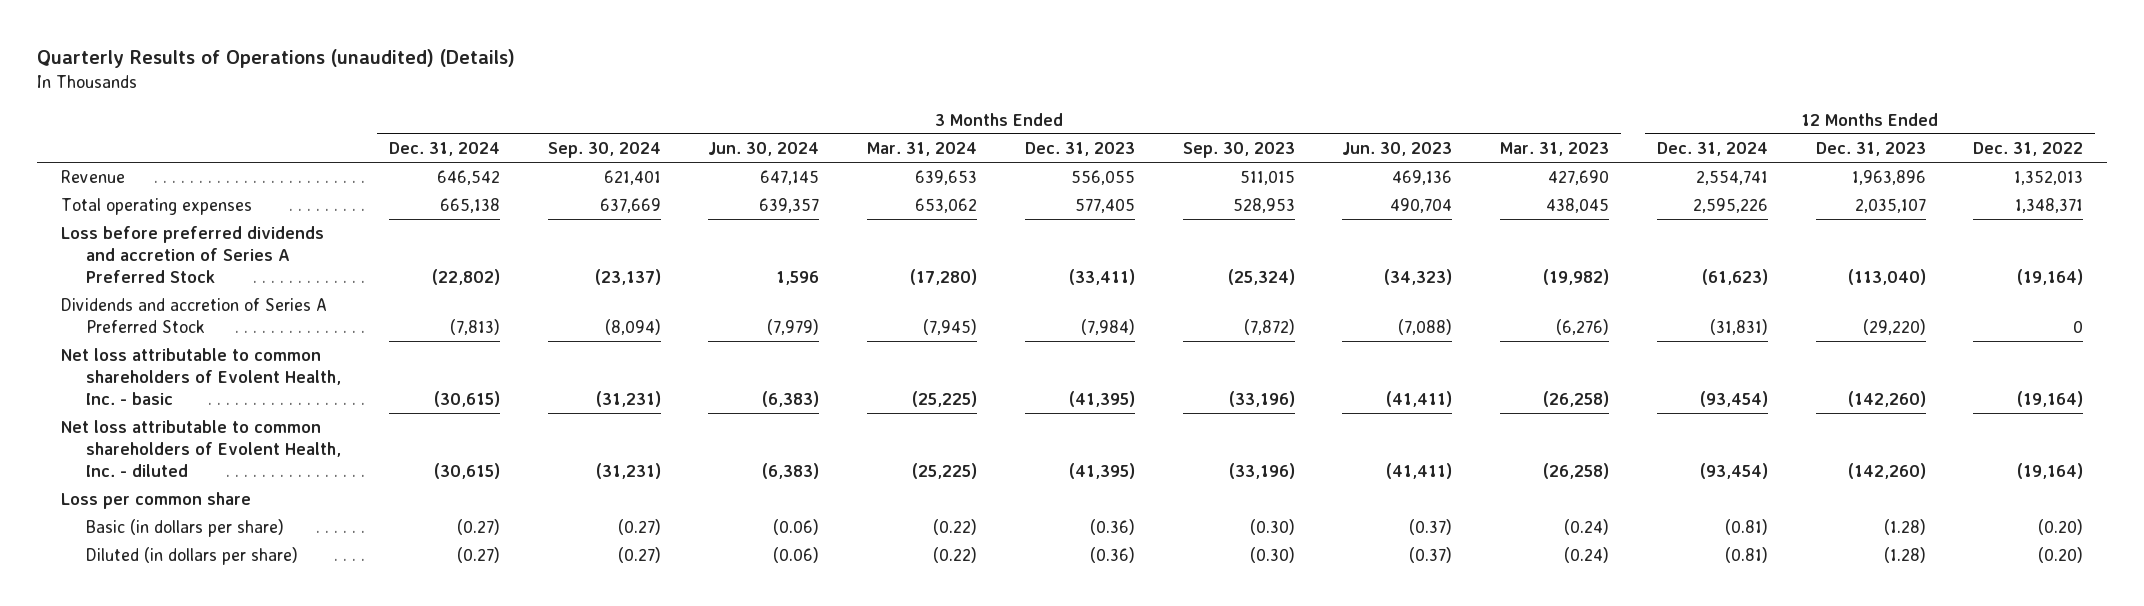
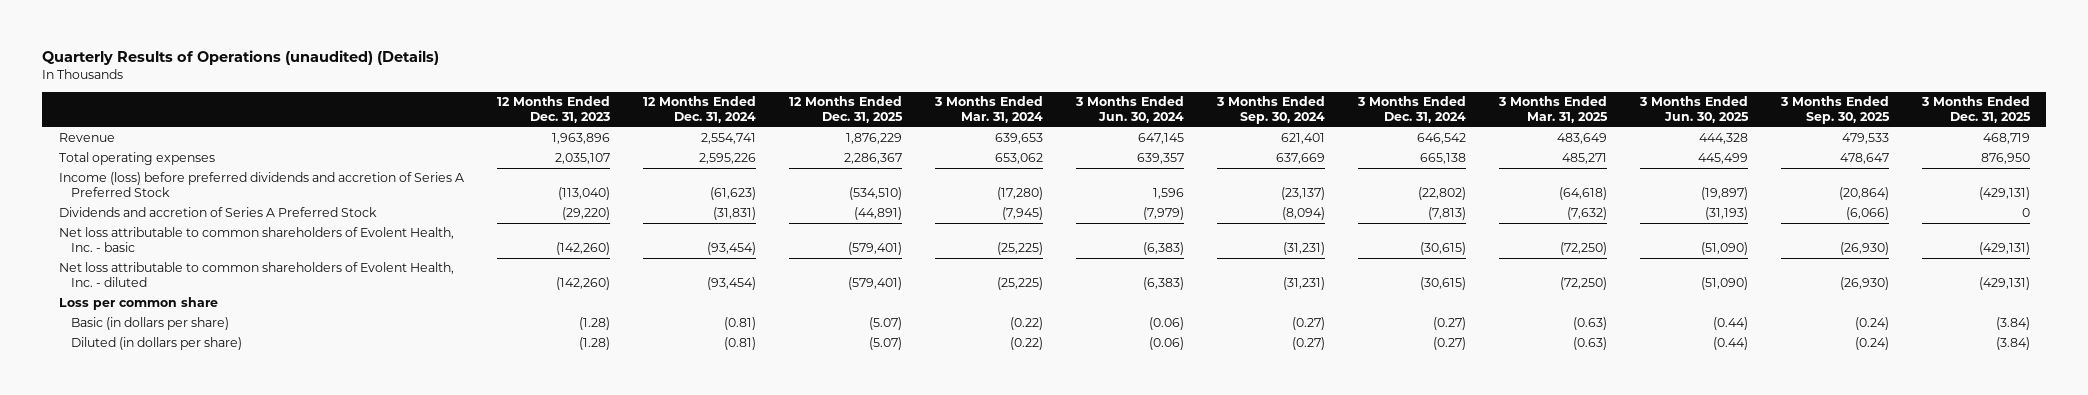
- | 3 Months Ended Dec. 31, 2024 | 3 Months Ended Sep. 30, 2024 | 3 Months Ended Jun. 30, 2024 | 3 Months Ended Mar. 31, 2024 | 3 Months Ended Dec. 31, 2023 | 3 Months Ended Sep. 30, 2023 | 3 Months Ended Jun. 30, 2023 | 3 Months Ended Mar. 31, 2023 | 12 Months Ended Dec. 31, 2024 | 12 Months Ended Dec. 31, 2023 | 12 Months Ended Dec. 31, 2022
+ | 12 Months Ended Dec. 31, 2023 | 12 Months Ended Dec. 31, 2024 | 12 Months Ended Dec. 31, 2025 | 3 Months Ended Mar. 31, 2024 | 3 Months Ended Jun. 30, 2024 | 3 Months Ended Sep. 30, 2024 | 3 Months Ended Dec. 31, 2024 | 3 Months Ended Mar. 31, 2025 | 3 Months Ended Jun. 30, 2025 | 3 Months Ended Sep. 30, 2025 | 3 Months Ended Dec. 31, 2025
- Loss before preferred dividends and accretion of Series A Preferred Stock | (22,802) | (23,137) | 1,596 | (17,280) | (33,411) | (25,324) | (34,323) | (19,982) | (61,623) | (113,040) | (19,164)
+ Income (loss) before preferred dividends and accretion of Series A Preferred Stock | (113,040) | (61,623) | (534,510) | (17,280) | 1,596 | (23,137) | (22,802) | (64,618) | (19,897) | (20,864) | (429,131)

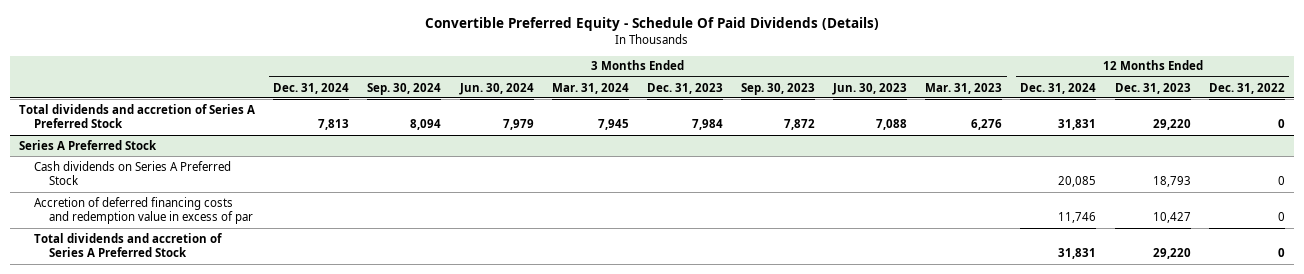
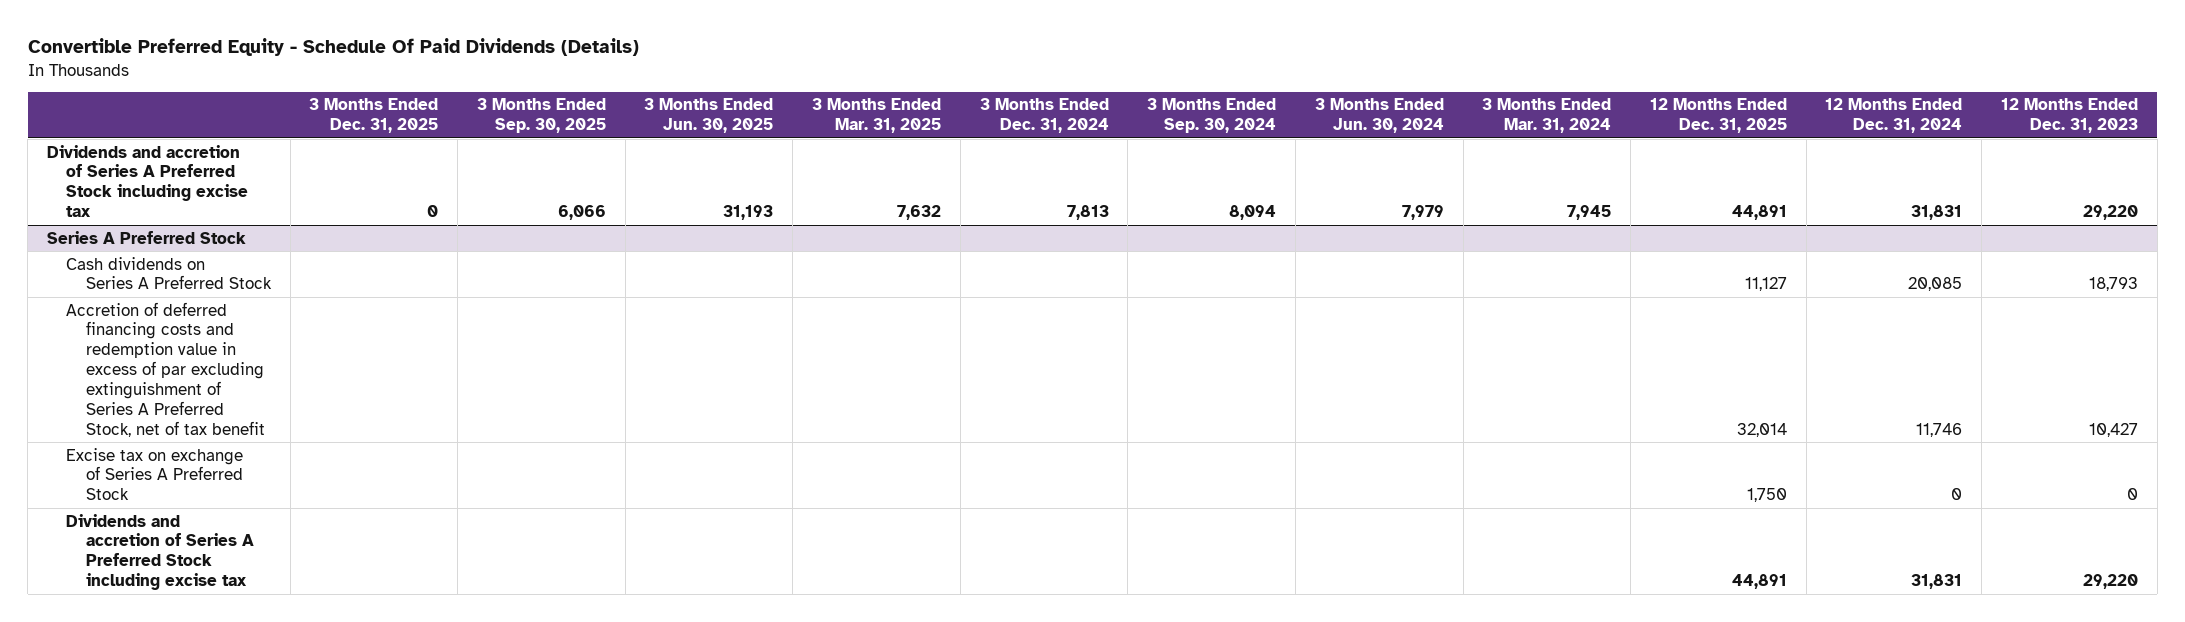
- | 3 Months Ended Dec. 31, 2024 | 3 Months Ended Sep. 30, 2024 | 3 Months Ended Jun. 30, 2024 | 3 Months Ended Mar. 31, 2024 | 3 Months Ended Dec. 31, 2023 | 3 Months Ended Sep. 30, 2023 | 3 Months Ended Jun. 30, 2023 | 3 Months Ended Mar. 31, 2023 | 12 Months Ended Dec. 31, 2024 | 12 Months Ended Dec. 31, 2023 | 12 Months Ended Dec. 31, 2022
+ | 3 Months Ended Dec. 31, 2025 | 3 Months Ended Sep. 30, 2025 | 3 Months Ended Jun. 30, 2025 | 3 Months Ended Mar. 31, 2025 | 3 Months Ended Dec. 31, 2024 | 3 Months Ended Sep. 30, 2024 | 3 Months Ended Jun. 30, 2024 | 3 Months Ended Mar. 31, 2024 | 12 Months Ended Dec. 31, 2025 | 12 Months Ended Dec. 31, 2024 | 12 Months Ended Dec. 31, 2023
- Total dividends and accretion of Series A Preferred Stock | 7,813 | 8,094 | 7,979 | 7,945 | 7,984 | 7,872 | 7,088 | 6,276 | 31,831 | 29,220 | 0
+ Dividends and accretion of Series A Preferred Stock including excise tax | 0 | 6,066 | 31,193 | 7,632 | 7,813 | 8,094 | 7,979 | 7,945 | 44,891 | 31,831 | 29,220
@ Series A Preferred Stock
- Accretion of deferred financing costs and redemption value in excess of par | | | | | | | | | 11,746 | 10,427 | 0
- Total dividends and accretion of Series A Preferred Stock | | | | | | | | | 31,831 | 29,220 | 0
+ Accretion of deferred financing costs and redemption value in excess of par excluding extinguishment of Series A Preferred Stock, net of tax benefit | | | | | | | | | 32,014 | 11,746 | 10,427
+ Excise tax on exchange of Series A Preferred Stock | | | | | | | | | 1,750 | 0 | 0
+ Dividends and accretion of Series A Preferred Stock including excise tax | | | | | | | | | 44,891 | 31,831 | 29,220

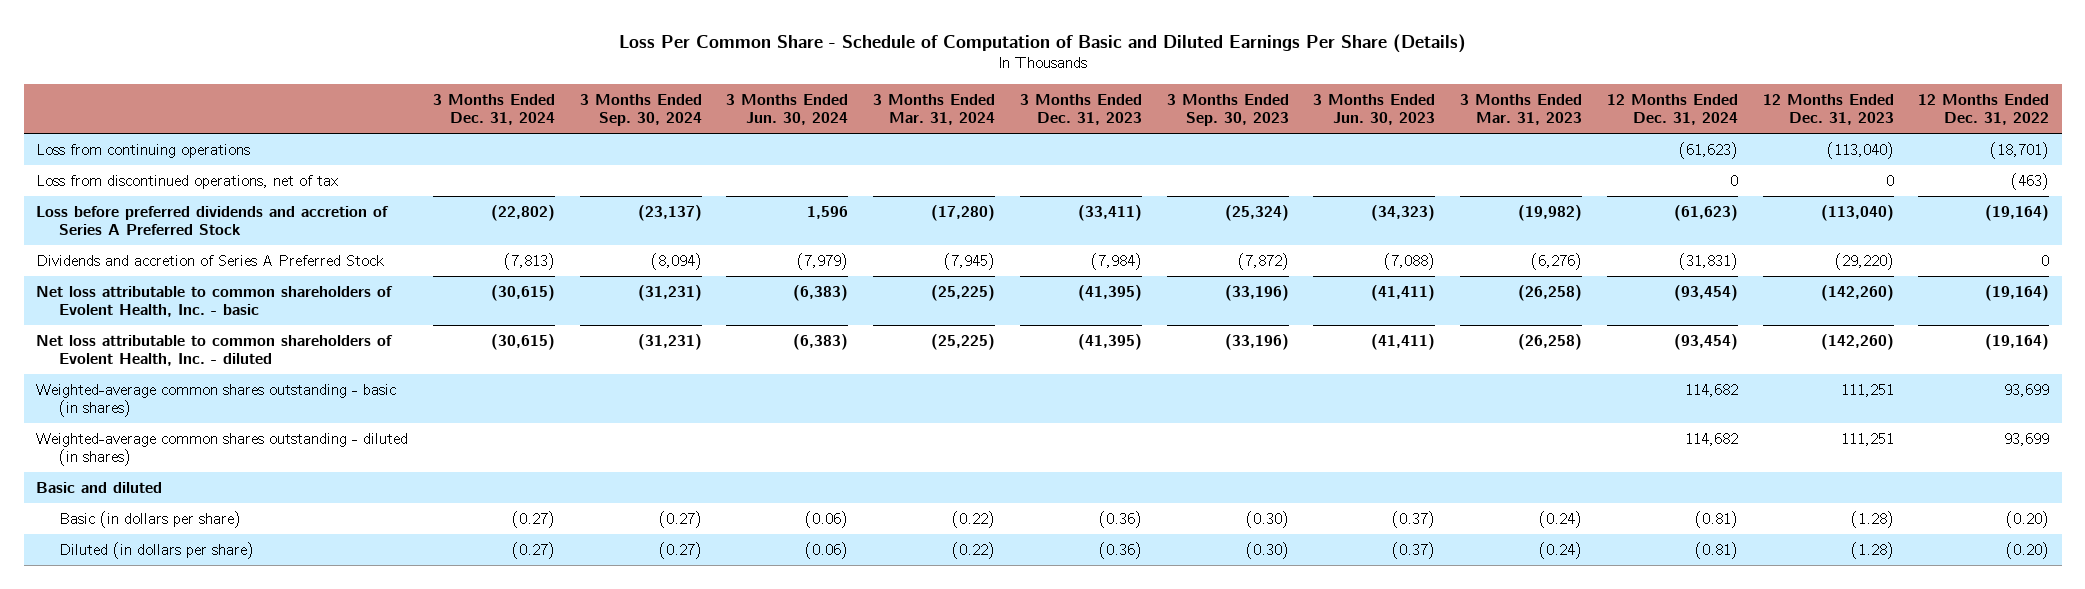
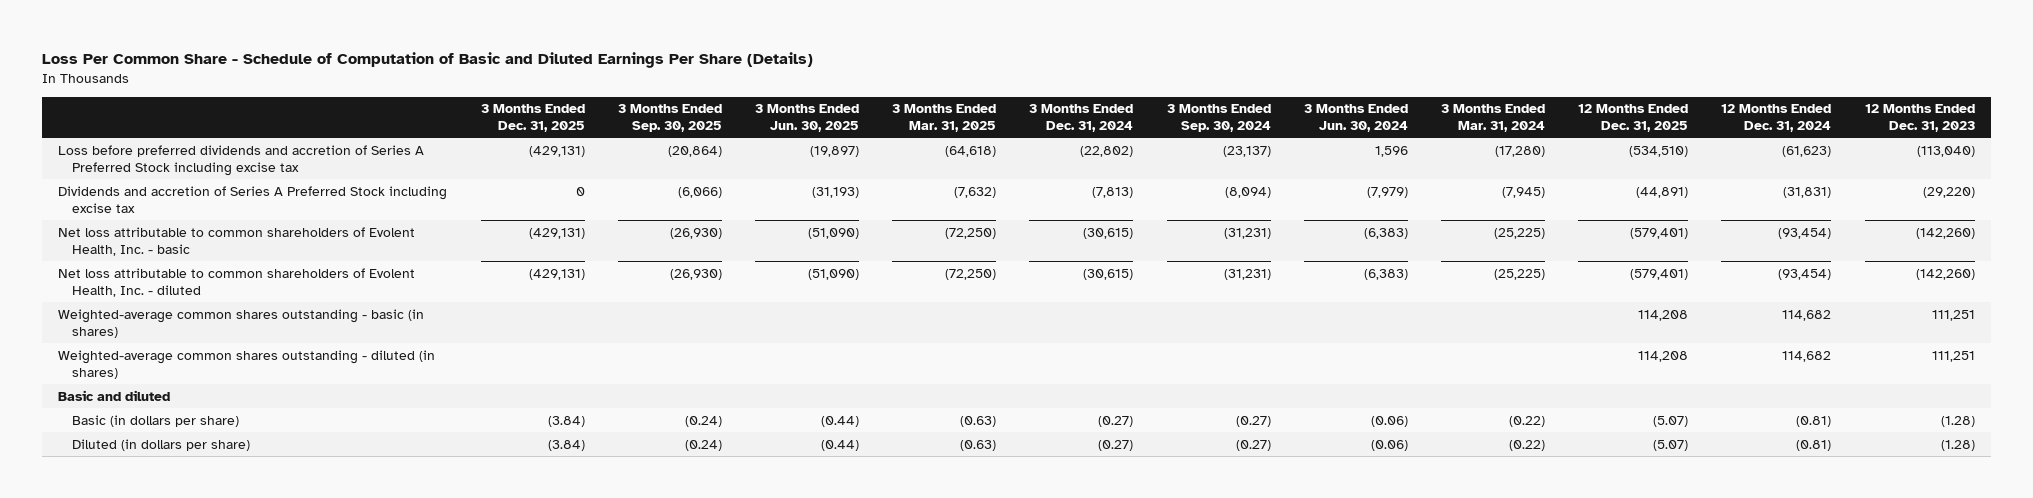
- | 3 Months Ended Dec. 31, 2024 | 3 Months Ended Sep. 30, 2024 | 3 Months Ended Jun. 30, 2024 | 3 Months Ended Mar. 31, 2024 | 3 Months Ended Dec. 31, 2023 | 3 Months Ended Sep. 30, 2023 | 3 Months Ended Jun. 30, 2023 | 3 Months Ended Mar. 31, 2023 | 12 Months Ended Dec. 31, 2024 | 12 Months Ended Dec. 31, 2023 | 12 Months Ended Dec. 31, 2022
+ | 3 Months Ended Dec. 31, 2025 | 3 Months Ended Sep. 30, 2025 | 3 Months Ended Jun. 30, 2025 | 3 Months Ended Mar. 31, 2025 | 3 Months Ended Dec. 31, 2024 | 3 Months Ended Sep. 30, 2024 | 3 Months Ended Jun. 30, 2024 | 3 Months Ended Mar. 31, 2024 | 12 Months Ended Dec. 31, 2025 | 12 Months Ended Dec. 31, 2024 | 12 Months Ended Dec. 31, 2023
- Loss from continuing operations | | | | | | | | | (61,623) | (113,040) | (18,701)
- Loss from discontinued operations, net of tax | | | | | | | | | 0 | 0 | (463)
- Loss before preferred dividends and accretion of Series A Preferred Stock | (22,802) | (23,137) | 1,596 | (17,280) | (33,411) | (25,324) | (34,323) | (19,982) | (61,623) | (113,040) | (19,164)
- Dividends and accretion of Series A Preferred Stock | (7,813) | (8,094) | (7,979) | (7,945) | (7,984) | (7,872) | (7,088) | (6,276) | (31,831) | (29,220) | 0
+ Loss before preferred dividends and accretion of Series A Preferred Stock including excise tax | (429,131) | (20,864) | (19,897) | (64,618) | (22,802) | (23,137) | 1,596 | (17,280) | (534,510) | (61,623) | (113,040)
+ Dividends and accretion of Series A Preferred Stock including excise tax | 0 | (6,066) | (31,193) | (7,632) | (7,813) | (8,094) | (7,979) | (7,945) | (44,891) | (31,831) | (29,220)

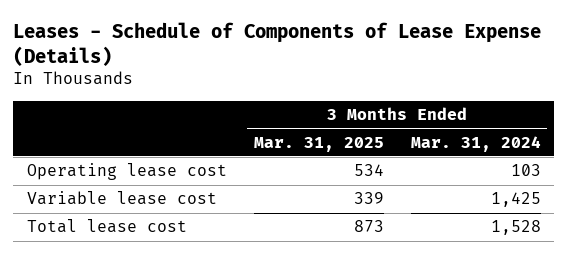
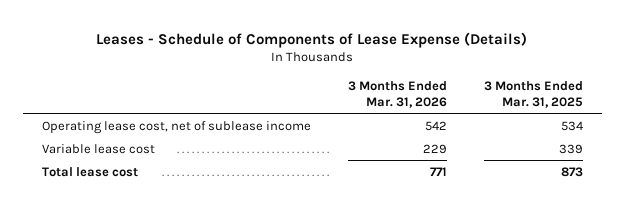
- | 3 Months Ended Mar. 31, 2025 | 3 Months Ended Mar. 31, 2024
+ | 3 Months Ended Mar. 31, 2026 | 3 Months Ended Mar. 31, 2025
- Operating lease cost | 534 | 103
+ Operating lease cost, net of sublease income | 542 | 534

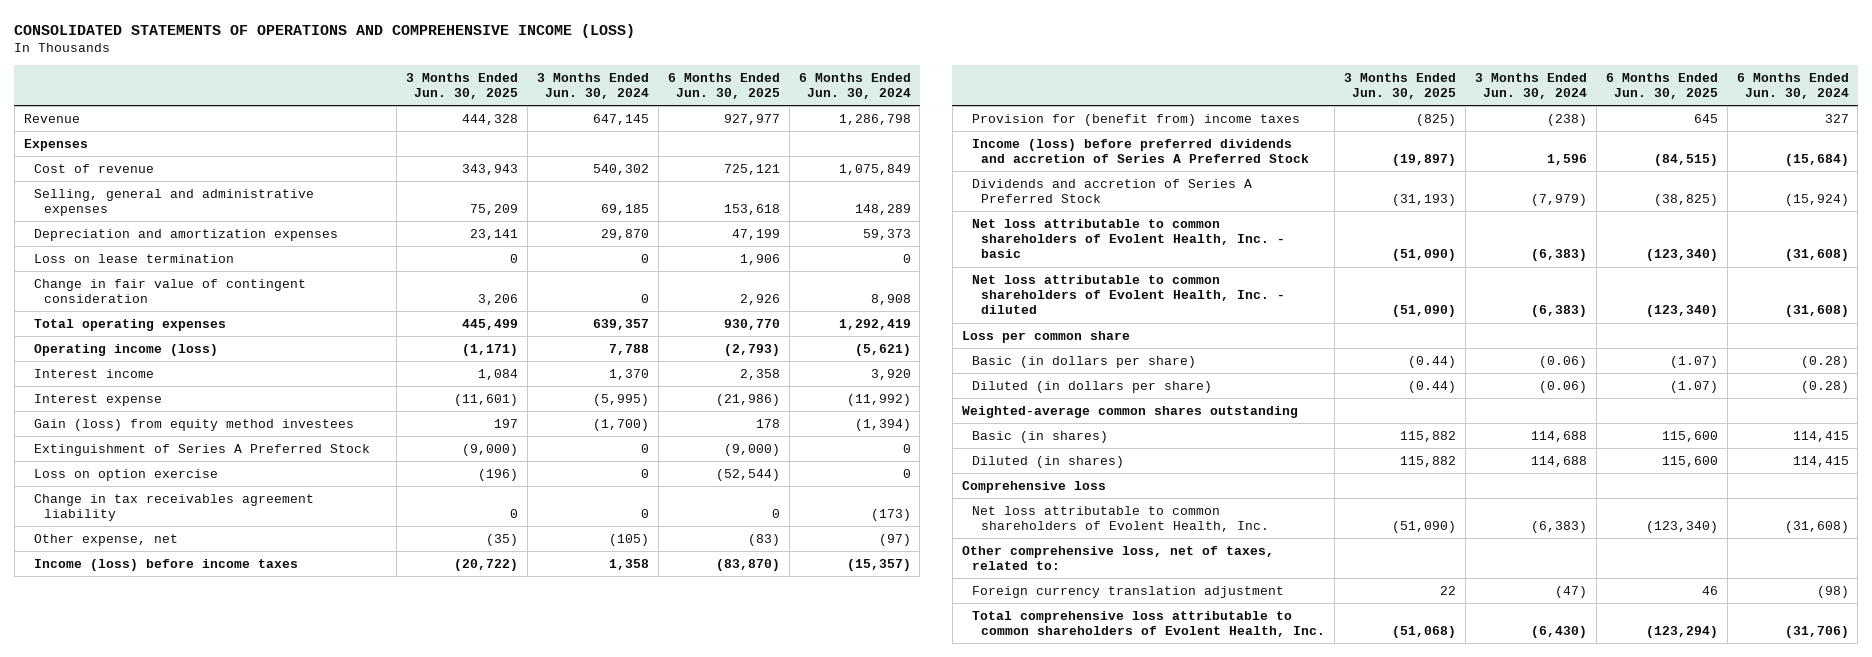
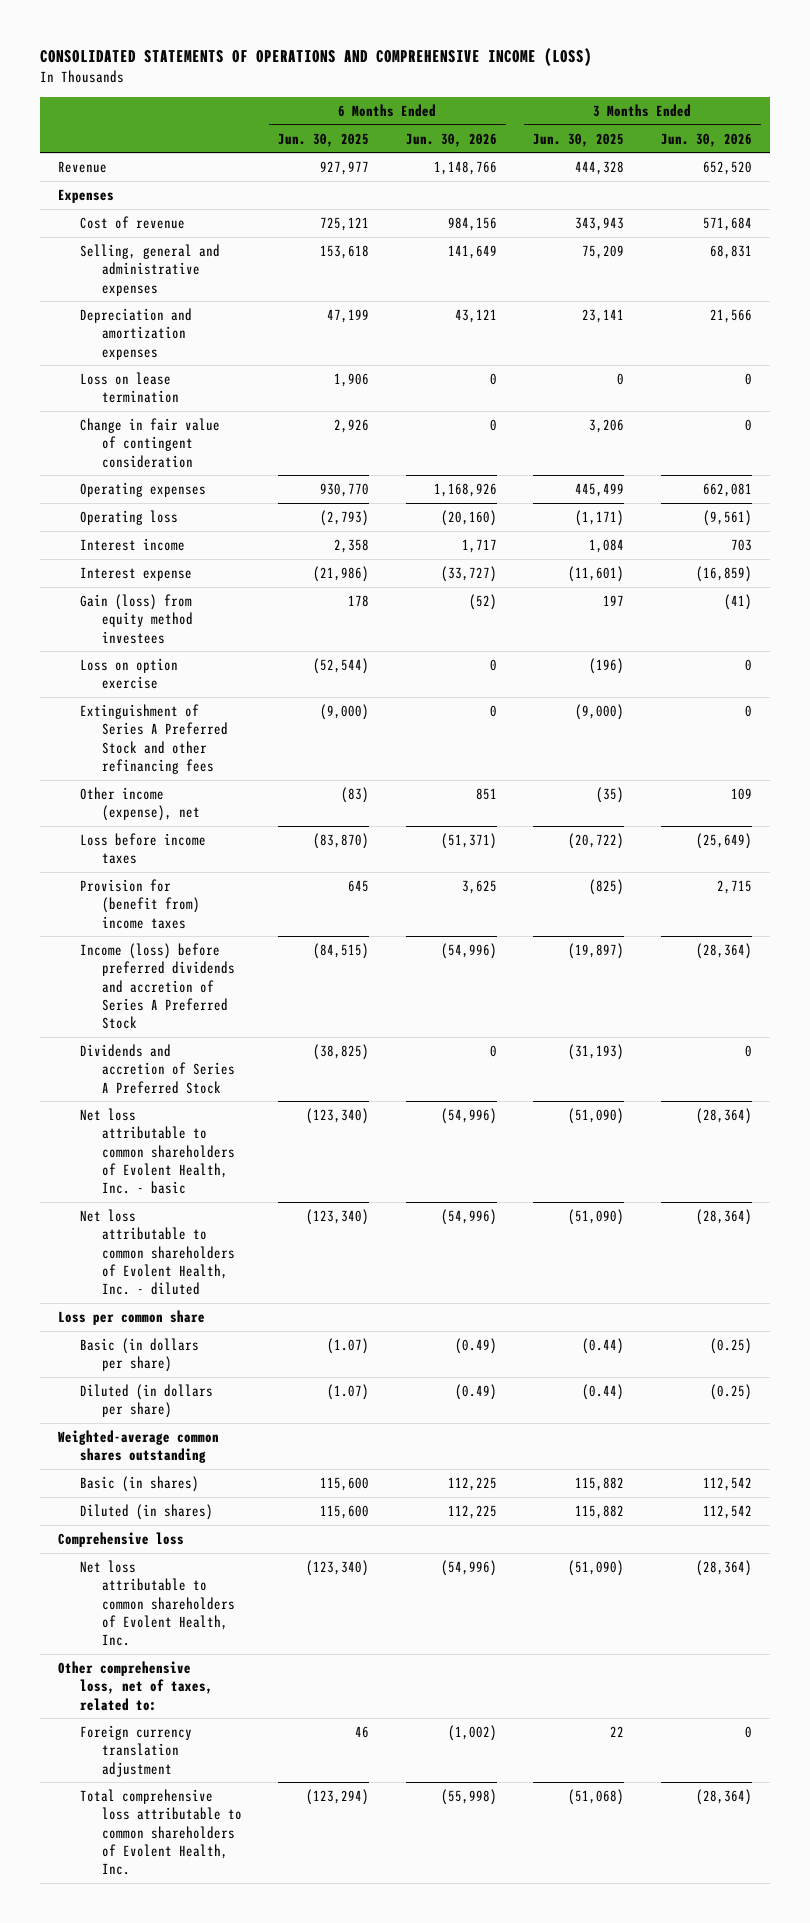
- | 3 Months Ended Jun. 30, 2025 | 3 Months Ended Jun. 30, 2024 | 6 Months Ended Jun. 30, 2025 | 6 Months Ended Jun. 30, 2024
+ | 6 Months Ended Jun. 30, 2025 | 6 Months Ended Jun. 30, 2026 | 3 Months Ended Jun. 30, 2025 | 3 Months Ended Jun. 30, 2026
- Total operating expenses | 445,499 | 639,357 | 930,770 | 1,292,419
- Operating income (loss) | (1,171) | 7,788 | (2,793) | (5,621)
+ Operating expenses | 930,770 | 1,168,926 | 445,499 | 662,081
+ Operating loss | (2,793) | (20,160) | (1,171) | (9,561)
- Extinguishment of Series A Preferred Stock | (9,000) | 0 | (9,000) | 0
- Change in tax receivables agreement liability | 0 | 0 | 0 | (173)
- Other expense, net | (35) | (105) | (83) | (97)
- Income (loss) before income taxes | (20,722) | 1,358 | (83,870) | (15,357)
+ Extinguishment of Series A Preferred Stock and other refinancing fees | (9,000) | 0 | (9,000) | 0
+ Other income (expense), net | (83) | 851 | (35) | 109
+ Loss before income taxes | (83,870) | (51,371) | (20,722) | (25,649)

